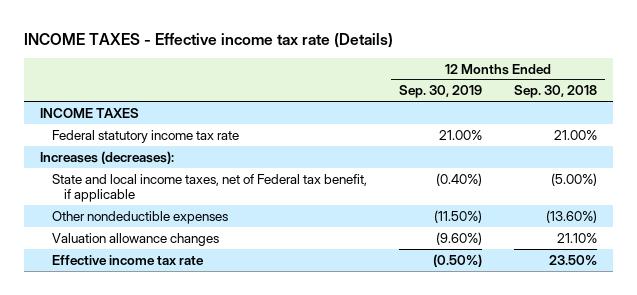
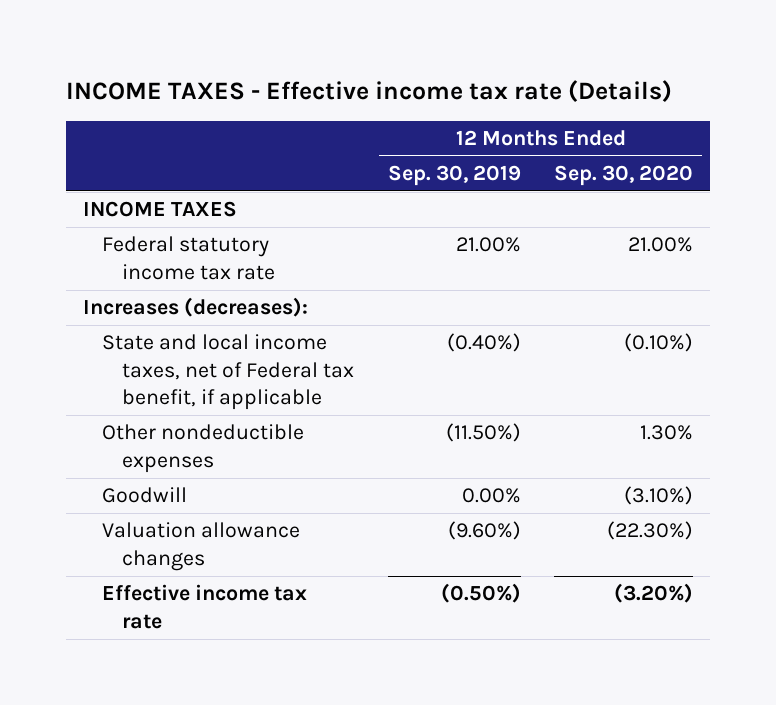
- | 12 Months Ended Sep. 30, 2019 | 12 Months Ended Sep. 30, 2018
+ | 12 Months Ended Sep. 30, 2019 | 12 Months Ended Sep. 30, 2020
+ Goodwill | 0.00% | (3.10%)

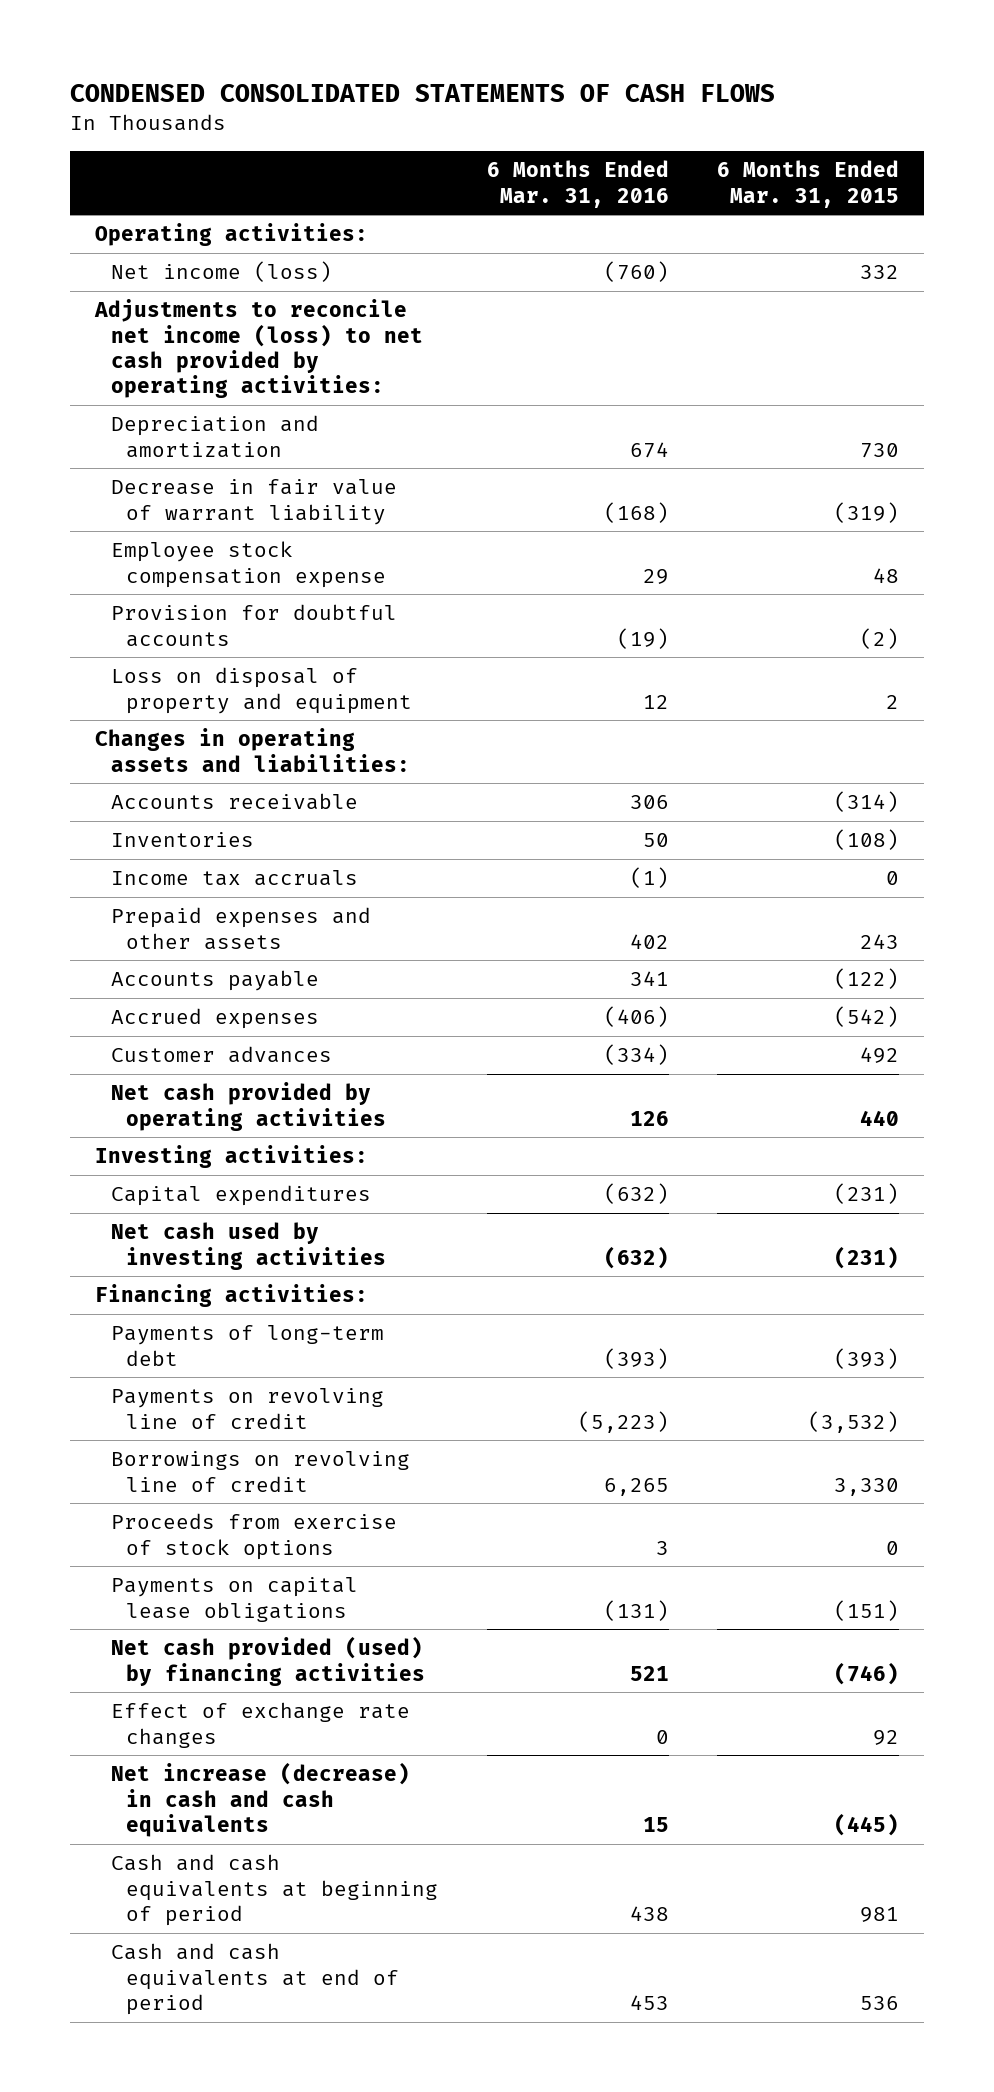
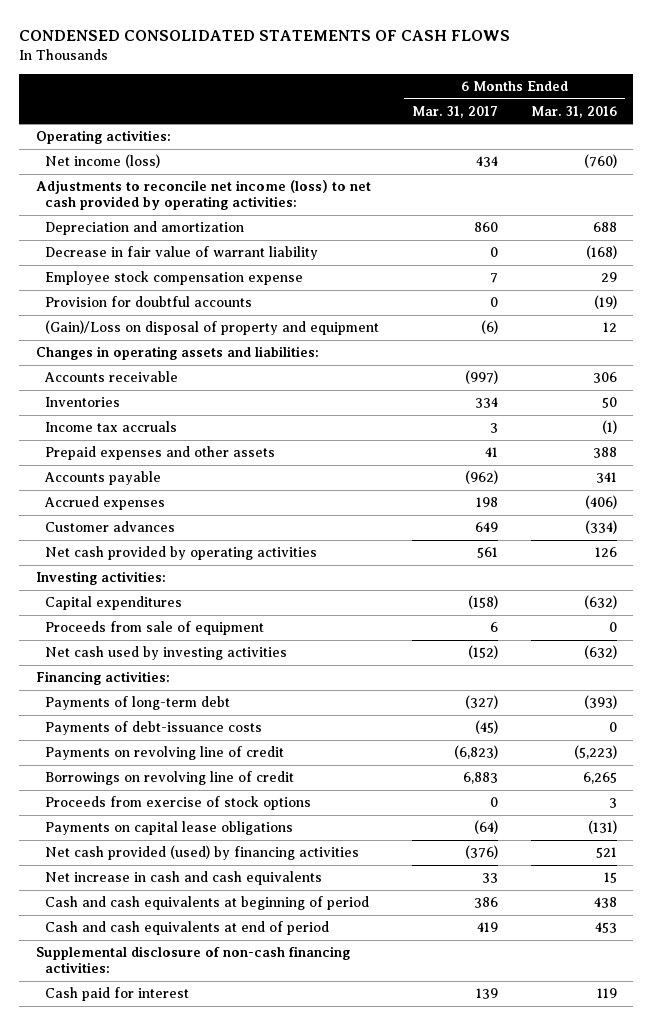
- | 6 Months Ended Mar. 31, 2016 | 6 Months Ended Mar. 31, 2015
+ | 6 Months Ended Mar. 31, 2017 | 6 Months Ended Mar. 31, 2016
- Depreciation and amortization | 674 | 730
+ Depreciation and amortization | 860 | 688
- Loss on disposal of property and equipment | 12 | 2
+ (Gain)/Loss on disposal of property and equipment | (6) | 12
- Prepaid expenses and other assets | 402 | 243
+ Prepaid expenses and other assets | 41 | 388
+ Proceeds from sale of equipment | 6 | 0
+ Payments of debt-issuance costs | (45) | 0
- Effect of exchange rate changes | 0 | 92
- Net increase (decrease) in cash and cash equivalents | 15 | (445)
+ Net increase in cash and cash equivalents | 33 | 15
+ Supplemental disclosure of non-cash financing activities:
+ Cash paid for interest | 139 | 119

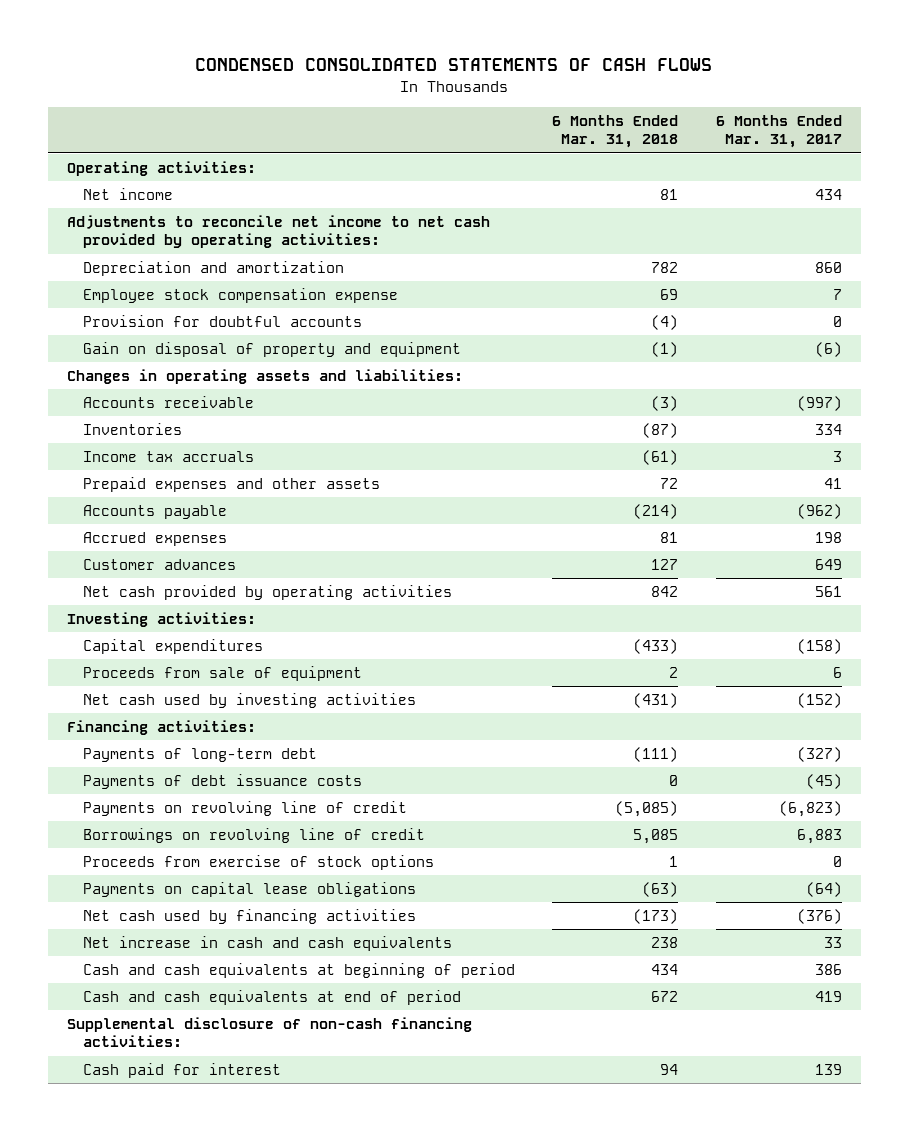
- | 6 Months Ended Mar. 31, 2017 | 6 Months Ended Mar. 31, 2016
+ | 6 Months Ended Mar. 31, 2018 | 6 Months Ended Mar. 31, 2017
- Net income (loss) | 434 | (760)
- Adjustments to reconcile net income (loss) to net cash provided by operating activities:
+ Net income | 81 | 434
+ Adjustments to reconcile net income to net cash provided by operating activities:
- Decrease in fair value of warrant liability | 0 | (168)
- (Gain)/Loss on disposal of property and equipment | (6) | 12
+ Gain on disposal of property and equipment | (1) | (6)
- Payments of debt-issuance costs | (45) | 0
+ Payments of debt issuance costs | 0 | (45)
- Net cash provided (used) by financing activities | (376) | 521
+ Net cash used by financing activities | (173) | (376)

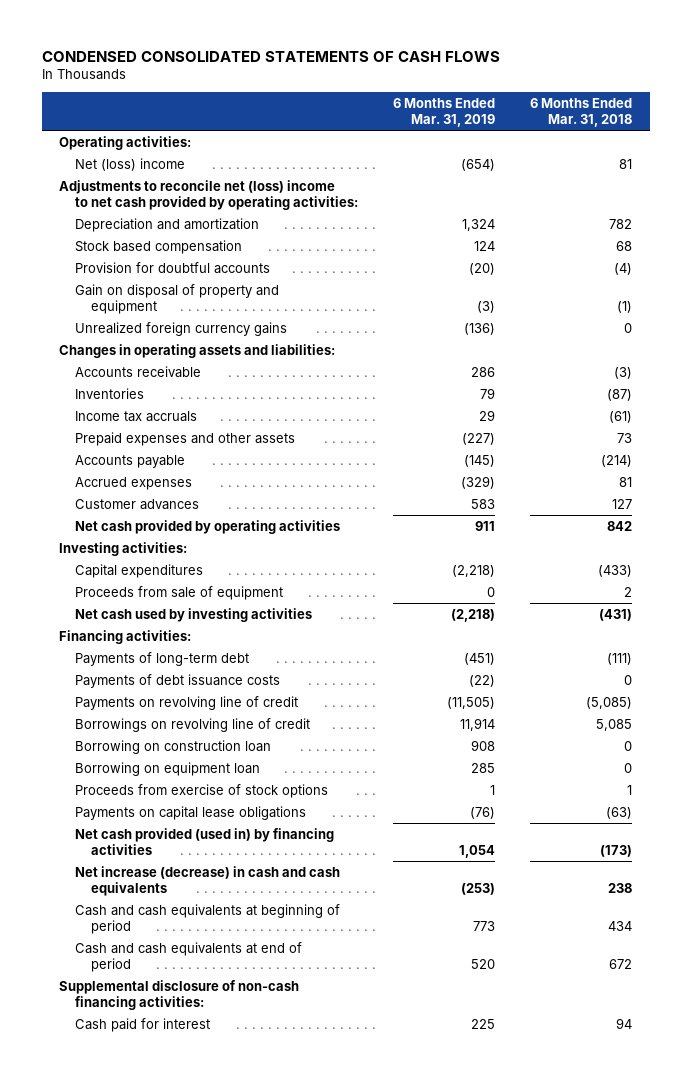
- | 6 Months Ended Mar. 31, 2018 | 6 Months Ended Mar. 31, 2017
+ | 6 Months Ended Mar. 31, 2019 | 6 Months Ended Mar. 31, 2018
- Net income | 81 | 434
- Adjustments to reconcile net income to net cash provided by operating activities:
+ Net (loss) income | (654) | 81
+ Adjustments to reconcile net (loss) income to net cash provided by operating activities:
- Employee stock compensation expense | 69 | 7
+ Stock based compensation | 124 | 68
+ Unrealized foreign currency gains | (136) | 0
- Prepaid expenses and other assets | 72 | 41
+ Prepaid expenses and other assets | (227) | 73
+ Borrowing on construction loan | 908 | 0
+ Borrowing on equipment loan | 285 | 0
- Net cash used by financing activities | (173) | (376)
- Net increase in cash and cash equivalents | 238 | 33
+ Net cash provided (used in) by financing activities | 1,054 | (173)
+ Net increase (decrease) in cash and cash equivalents | (253) | 238

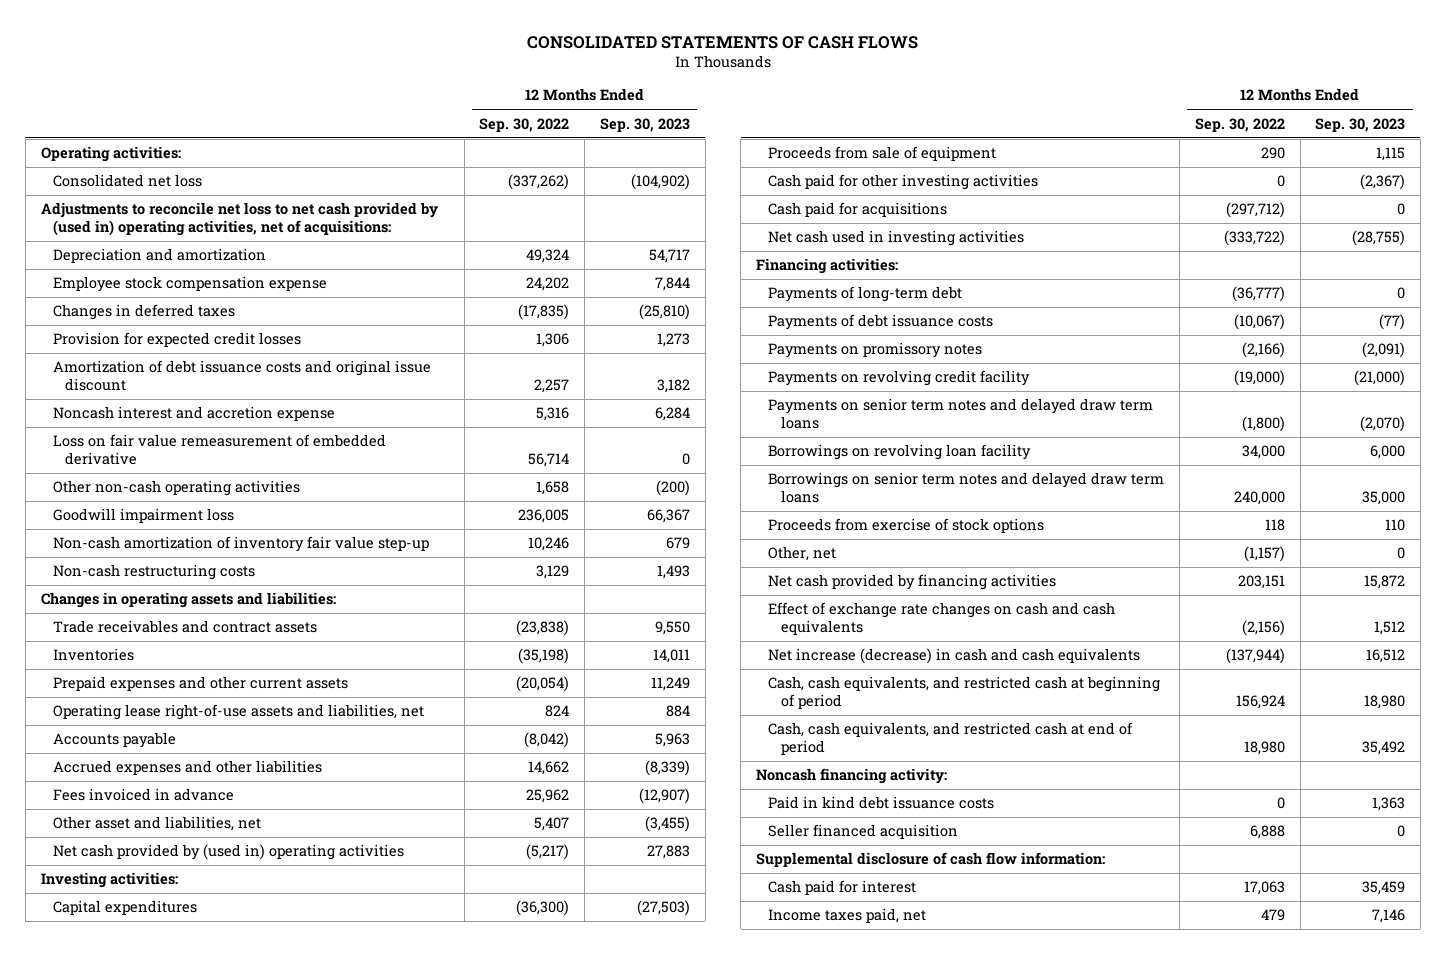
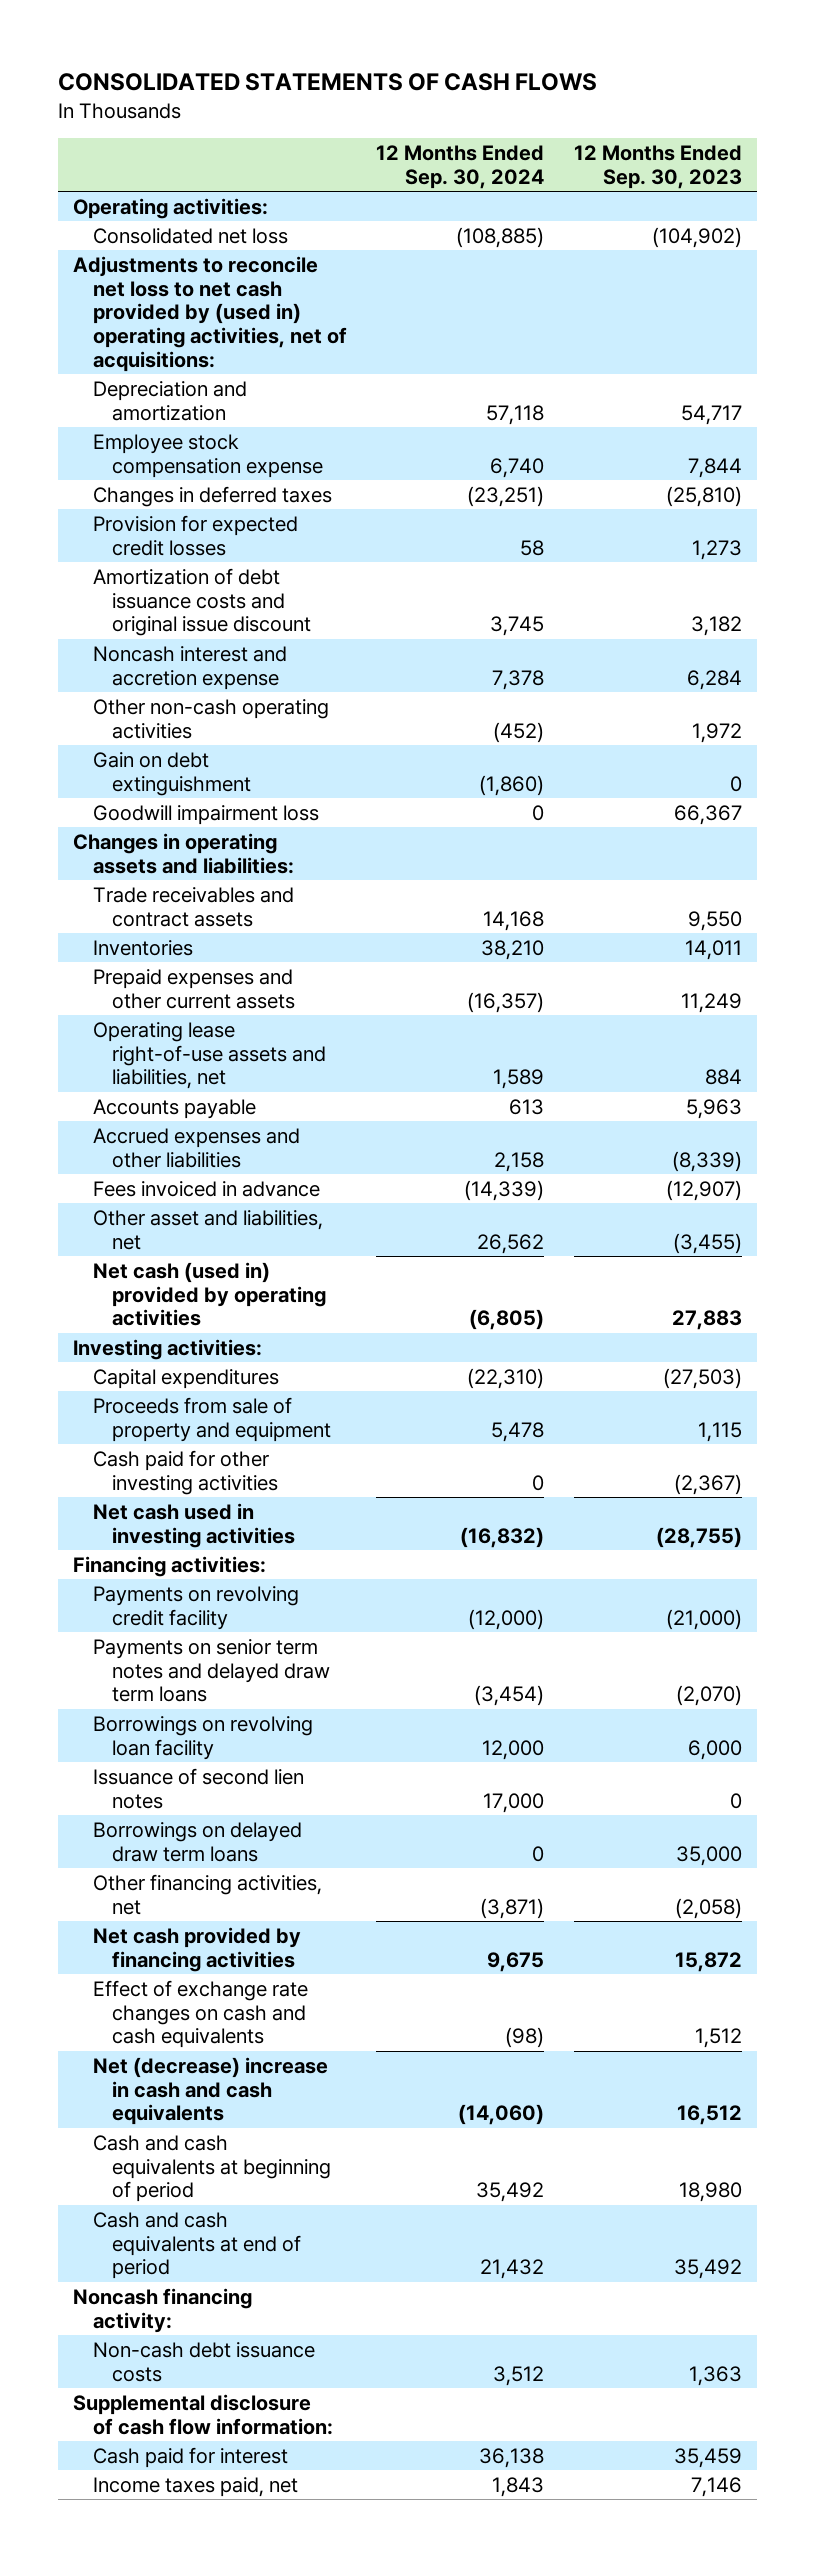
- | 12 Months Ended Sep. 30, 2022 | 12 Months Ended Sep. 30, 2023
+ | 12 Months Ended Sep. 30, 2024 | 12 Months Ended Sep. 30, 2023
- Loss on fair value remeasurement of embedded derivative | 56,714 | 0
- Other non-cash operating activities | 1,658 | (200)
+ Other non-cash operating activities | (452) | 1,972
+ Gain on debt extinguishment | (1,860) | 0
- Non-cash amortization of inventory fair value step-up | 10,246 | 679
- Non-cash restructuring costs | 3,129 | 1,493
- Net cash provided by (used in) operating activities | (5,217) | 27,883
+ Net cash (used in) provided by operating activities | (6,805) | 27,883
- Proceeds from sale of equipment | 290 | 1,115
+ Proceeds from sale of property and equipment | 5,478 | 1,115
- Cash paid for acquisitions | (297,712) | 0
- Payments of long-term debt | (36,777) | 0
- Payments of debt issuance costs | (10,067) | (77)
- Payments on promissory notes | (2,166) | (2,091)
- Borrowings on senior term notes and delayed draw term loans | 240,000 | 35,000
- Proceeds from exercise of stock options | 118 | 110
- Other, net | (1,157) | 0
+ Issuance of second lien notes | 17,000 | 0
+ Borrowings on delayed draw term loans | 0 | 35,000
+ Other financing activities, net | (3,871) | (2,058)
- Net increase (decrease) in cash and cash equivalents | (137,944) | 16,512
- Cash, cash equivalents, and restricted cash at beginning of period | 156,924 | 18,980
- Cash, cash equivalents, and restricted cash at end of period | 18,980 | 35,492
+ Net (decrease) increase in cash and cash equivalents | (14,060) | 16,512
+ Cash and cash equivalents at beginning of period | 35,492 | 18,980
+ Cash and cash equivalents at end of period | 21,432 | 35,492
- Paid in kind debt issuance costs | 0 | 1,363
- Seller financed acquisition | 6,888 | 0
+ Non-cash debt issuance costs | 3,512 | 1,363

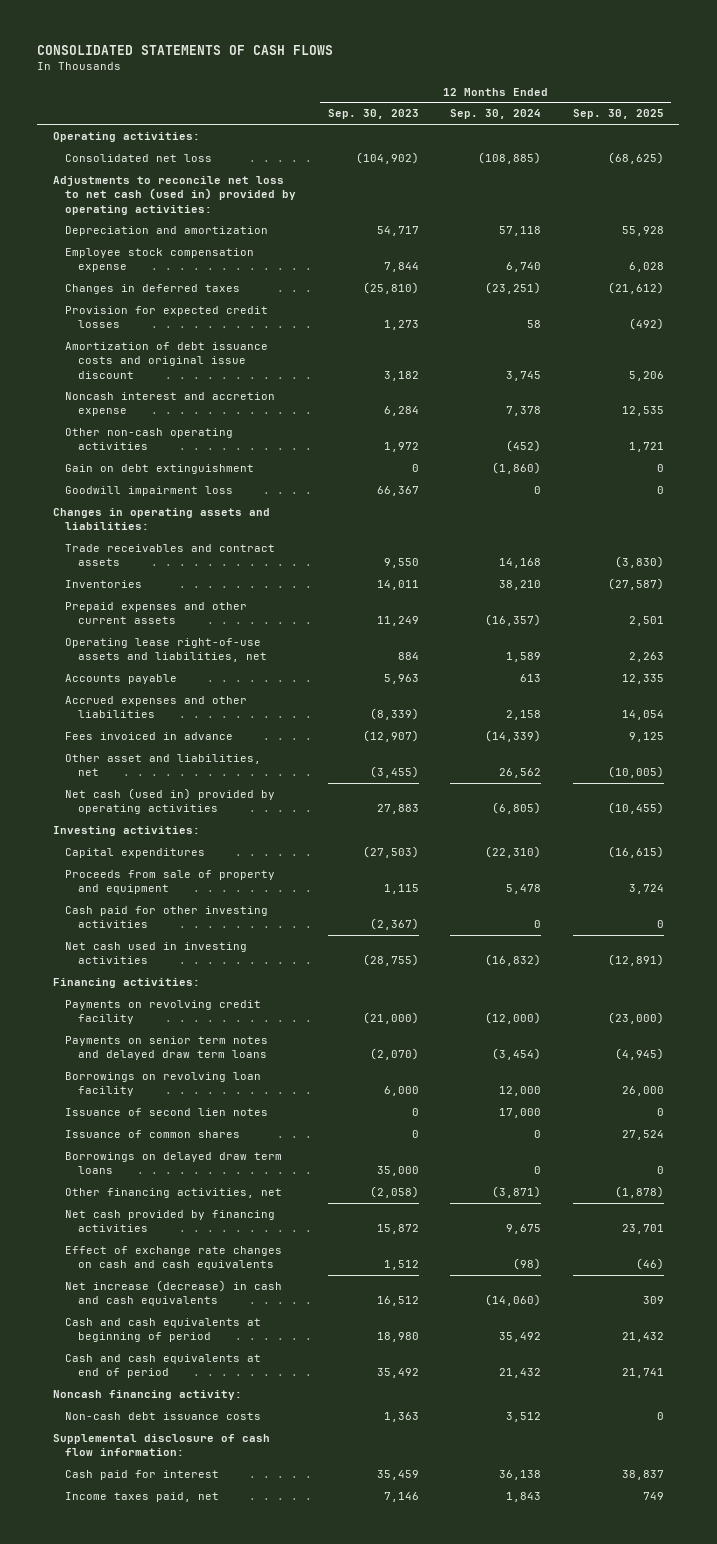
- | 12 Months Ended Sep. 30, 2024 | 12 Months Ended Sep. 30, 2023
+ | 12 Months Ended Sep. 30, 2023 | 12 Months Ended Sep. 30, 2024 | 12 Months Ended Sep. 30, 2025
- Adjustments to reconcile net loss to net cash provided by (used in) operating activities, net of acquisitions:
+ Adjustments to reconcile net loss to net cash (used in) provided by operating activities:
+ Issuance of common shares | 0 | 0 | 27,524
- Net (decrease) increase in cash and cash equivalents | (14,060) | 16,512
+ Net increase (decrease) in cash and cash equivalents | 16,512 | (14,060) | 309

